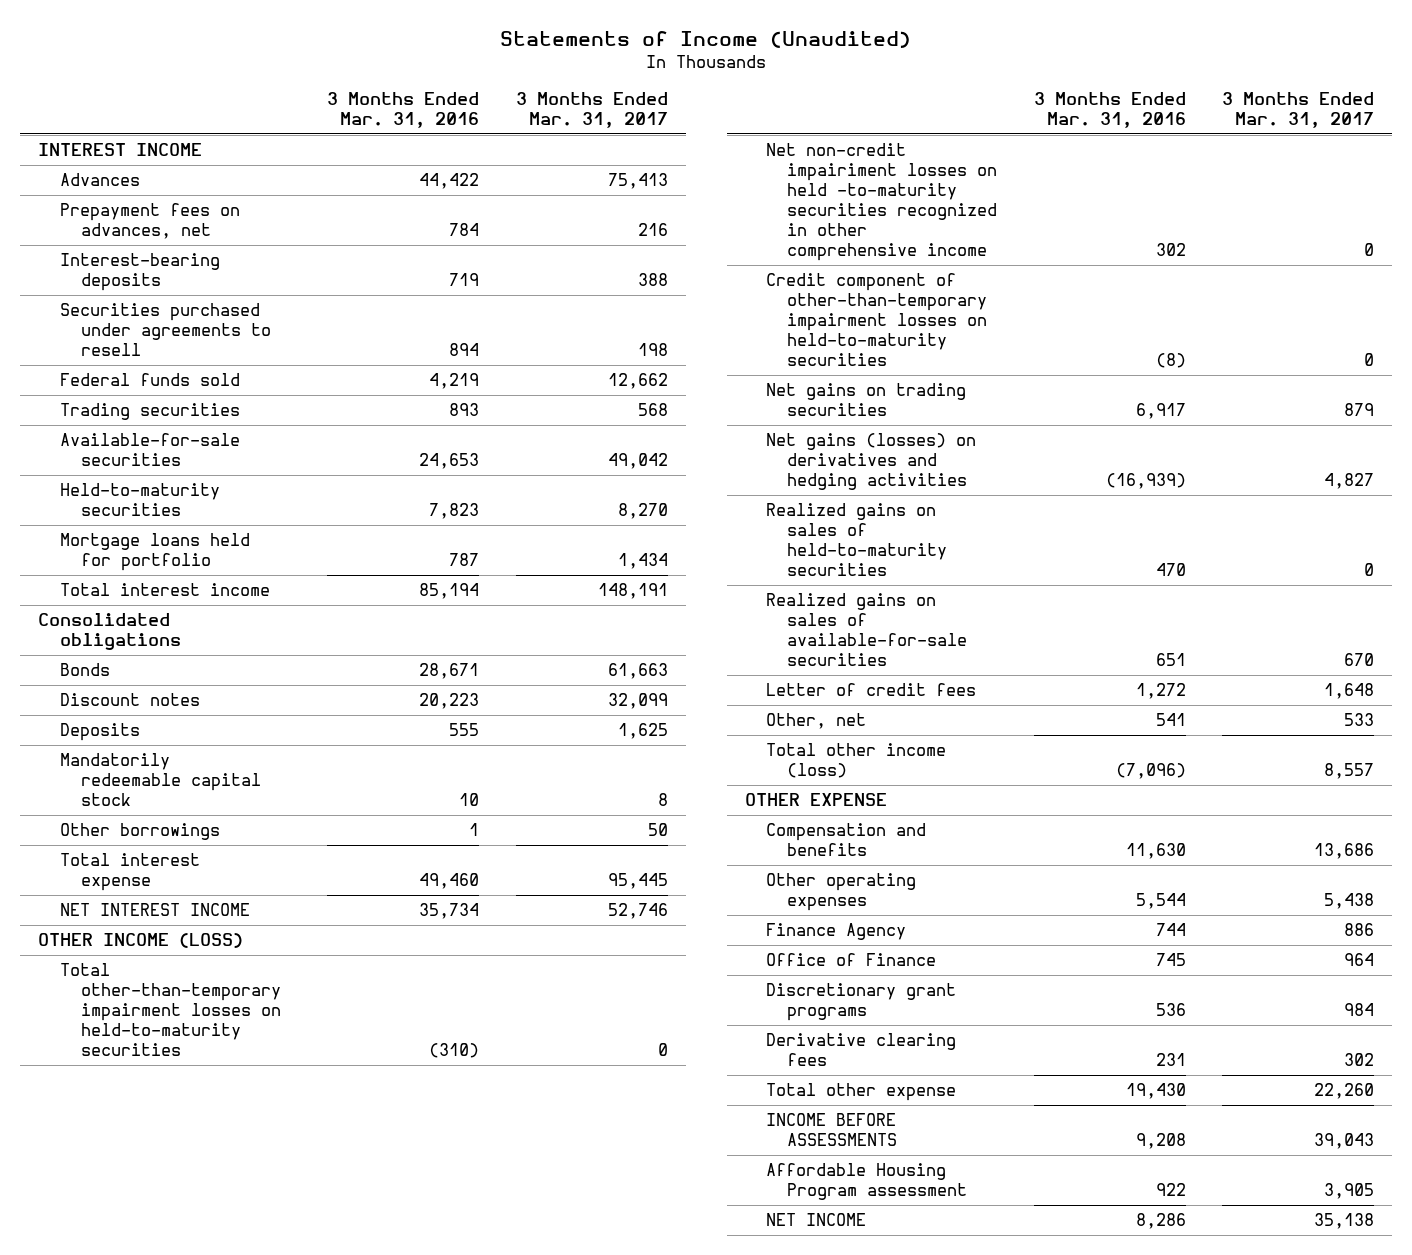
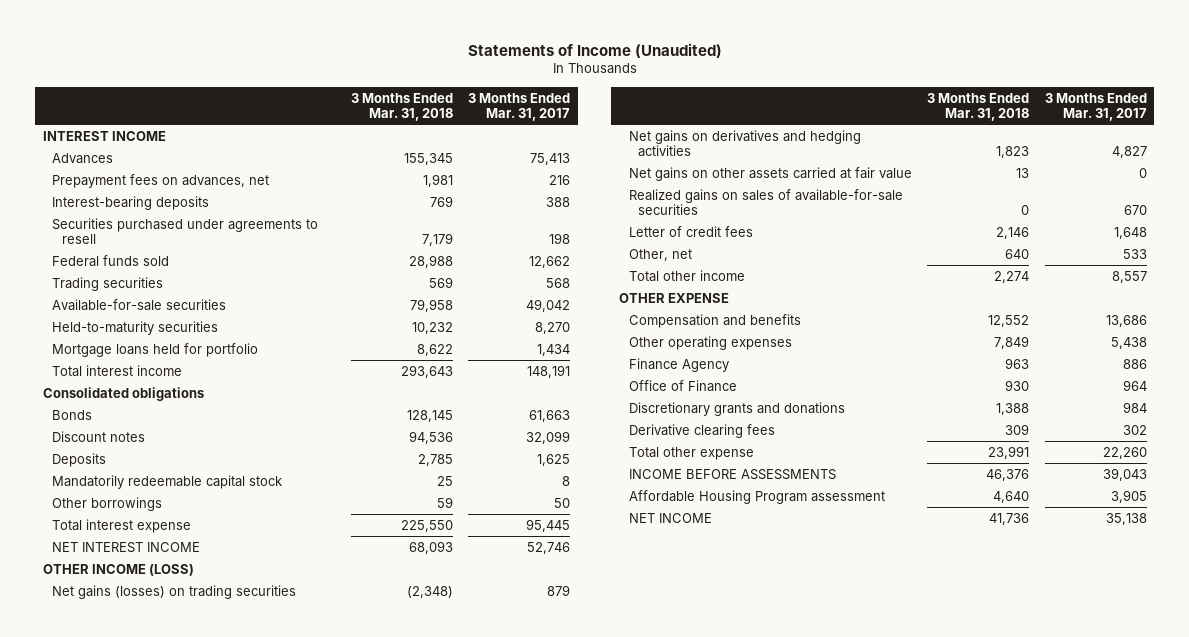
- | 3 Months Ended Mar. 31, 2016 | 3 Months Ended Mar. 31, 2017
+ | 3 Months Ended Mar. 31, 2018 | 3 Months Ended Mar. 31, 2017
- Total other-than-temporary impairment losses on held-to-maturity securities | (310) | 0
- Net non-credit impairiment losses on held -to-maturity securities recognized in other comprehensive income | 302 | 0
- Credit component of other-than-temporary impairment losses on held-to-maturity securities | (8) | 0
- Net gains on trading securities | 6,917 | 879
- Net gains (losses) on derivatives and hedging activities | (16,939) | 4,827
- Realized gains on sales of held-to-maturity securities | 470 | 0
+ Net gains (losses) on trading securities | (2,348) | 879
+ Net gains on derivatives and hedging activities | 1,823 | 4,827
+ Net gains on other assets carried at fair value | 13 | 0
- Total other income (loss) | (7,096) | 8,557
+ Total other income | 2,274 | 8,557
- Discretionary grant programs | 536 | 984
+ Discretionary grants and donations | 1,388 | 984

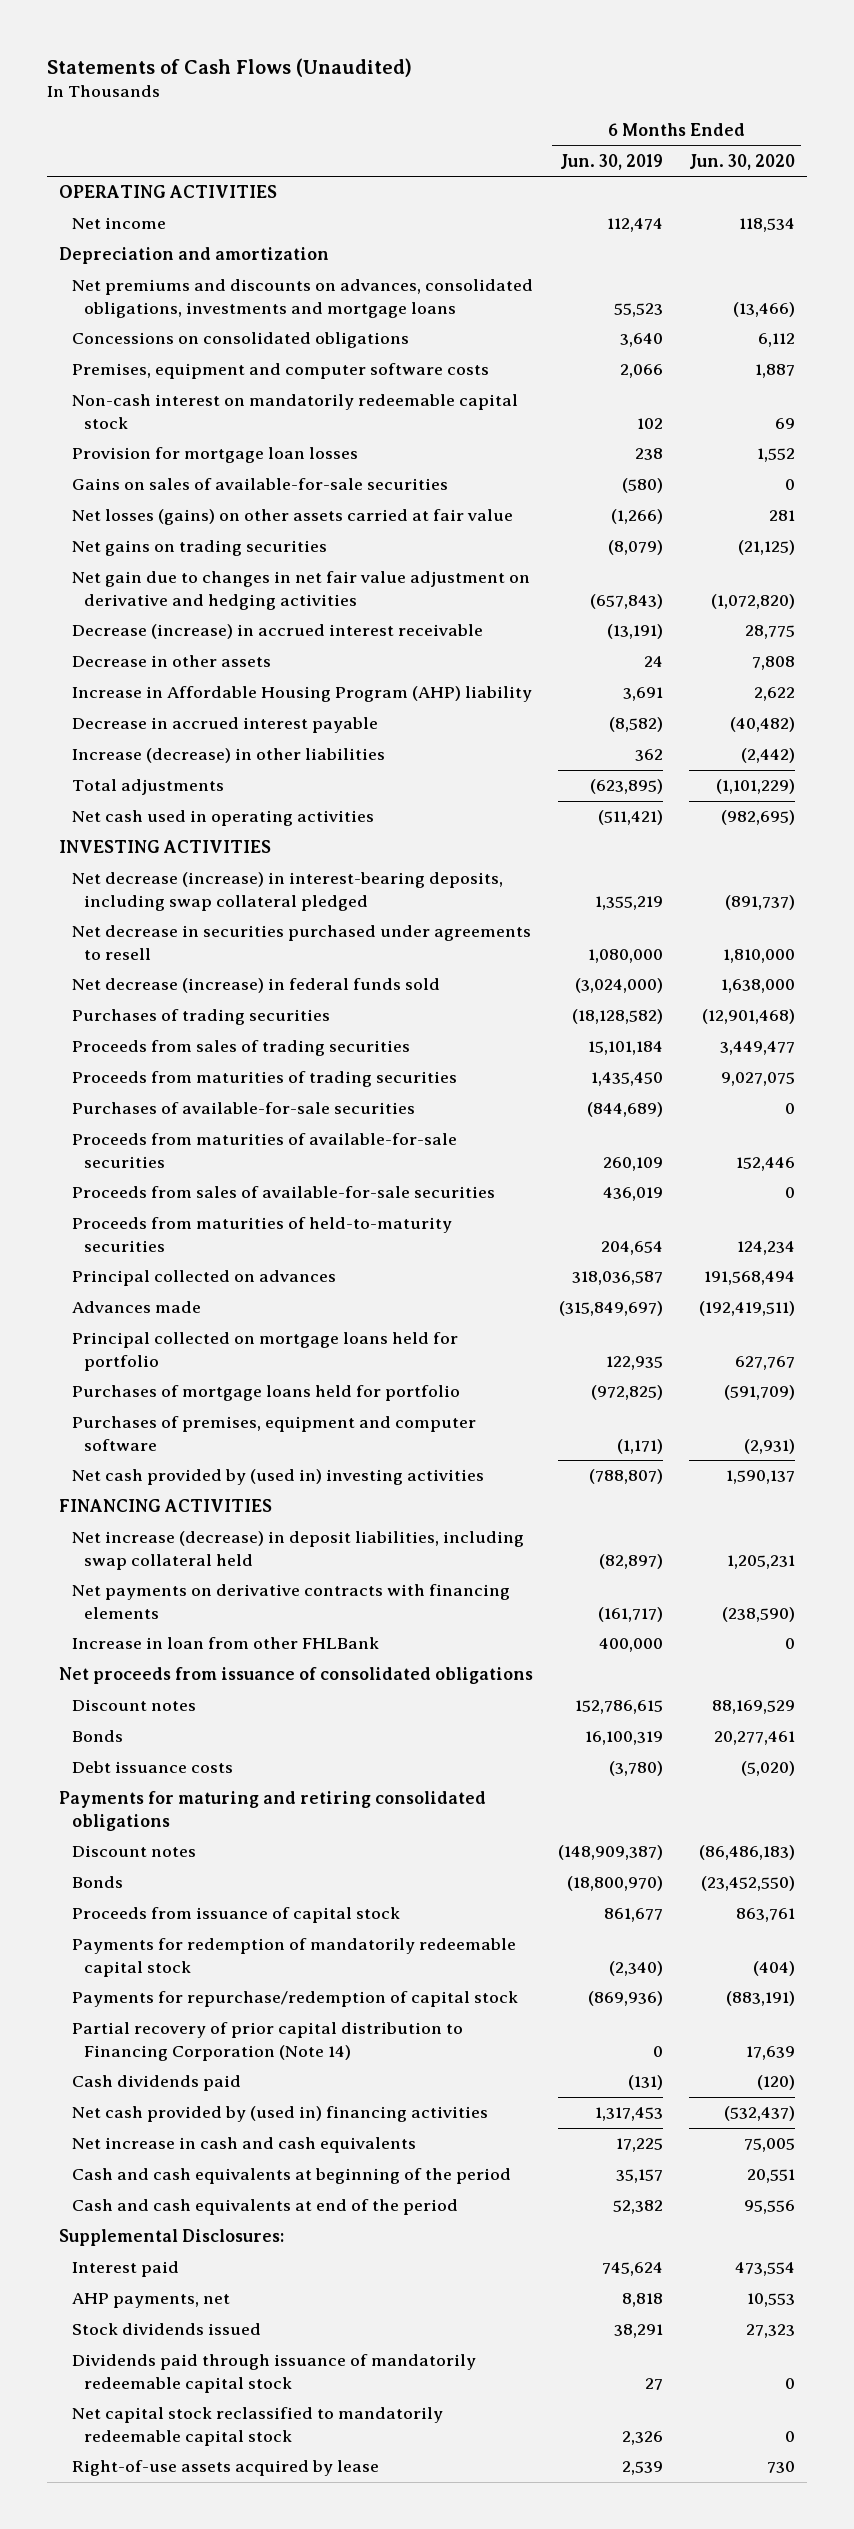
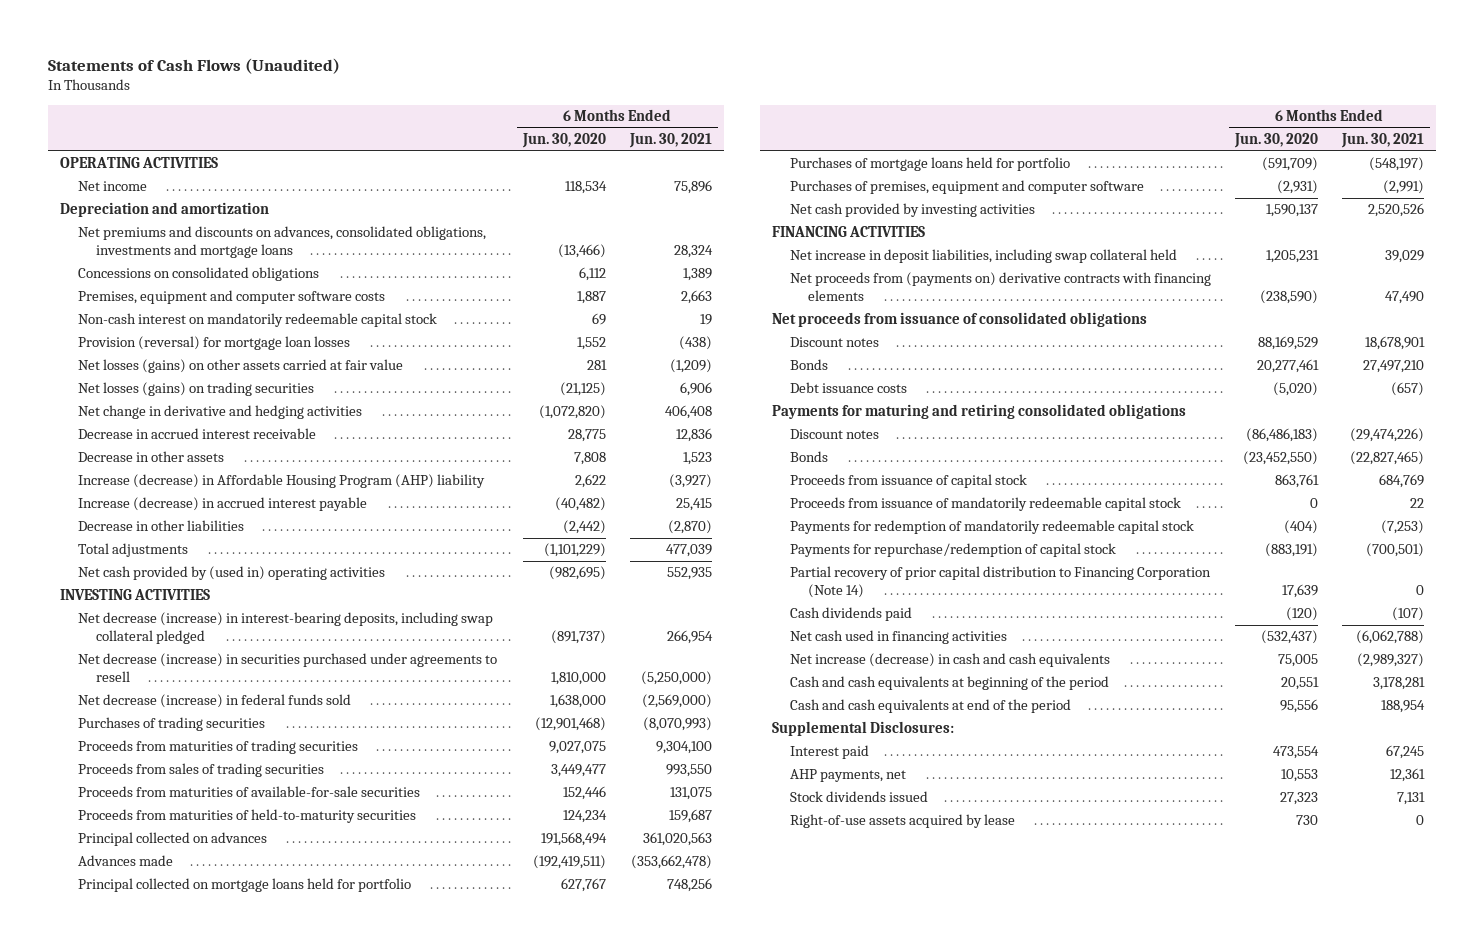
- | 6 Months Ended Jun. 30, 2019 | 6 Months Ended Jun. 30, 2020
+ | 6 Months Ended Jun. 30, 2020 | 6 Months Ended Jun. 30, 2021
- Provision for mortgage loan losses | 238 | 1,552
- Gains on sales of available-for-sale securities | (580) | 0
+ Provision (reversal) for mortgage loan losses | 1,552 | (438)
- Net gains on trading securities | (8,079) | (21,125)
- Net gain due to changes in net fair value adjustment on derivative and hedging activities | (657,843) | (1,072,820)
- Decrease (increase) in accrued interest receivable | (13,191) | 28,775
+ Net losses (gains) on trading securities | (21,125) | 6,906
+ Net change in derivative and hedging activities | (1,072,820) | 406,408
+ Decrease in accrued interest receivable | 28,775 | 12,836
- Increase in Affordable Housing Program (AHP) liability | 3,691 | 2,622
- Decrease in accrued interest payable | (8,582) | (40,482)
- Increase (decrease) in other liabilities | 362 | (2,442)
+ Increase (decrease) in Affordable Housing Program (AHP) liability | 2,622 | (3,927)
+ Increase (decrease) in accrued interest payable | (40,482) | 25,415
+ Decrease in other liabilities | (2,442) | (2,870)
- Net cash used in operating activities | (511,421) | (982,695)
+ Net cash provided by (used in) operating activities | (982,695) | 552,935
- Net decrease in securities purchased under agreements to resell | 1,080,000 | 1,810,000
+ Net decrease (increase) in securities purchased under agreements to resell | 1,810,000 | (5,250,000)
- Purchases of available-for-sale securities | (844,689) | 0
moved down: Proceeds from sales of trading securities | 3,449,477 | 993,550
- Proceeds from sales of available-for-sale securities | 436,019 | 0
- Net cash provided by (used in) investing activities | (788,807) | 1,590,137
+ Net cash provided by investing activities | 1,590,137 | 2,520,526
- Net increase (decrease) in deposit liabilities, including swap collateral held | (82,897) | 1,205,231
- Net payments on derivative contracts with financing elements | (161,717) | (238,590)
- Increase in loan from other FHLBank | 400,000 | 0
+ Net increase in deposit liabilities, including swap collateral held | 1,205,231 | 39,029
+ Net proceeds from (payments on) derivative contracts with financing elements | (238,590) | 47,490
+ Proceeds from issuance of mandatorily redeemable capital stock | 0 | 22
- Net cash provided by (used in) financing activities | 1,317,453 | (532,437)
- Net increase in cash and cash equivalents | 17,225 | 75,005
+ Net cash used in financing activities | (532,437) | (6,062,788)
+ Net increase (decrease) in cash and cash equivalents | 75,005 | (2,989,327)
- Dividends paid through issuance of mandatorily redeemable capital stock | 27 | 0
- Net capital stock reclassified to mandatorily redeemable capital stock | 2,326 | 0

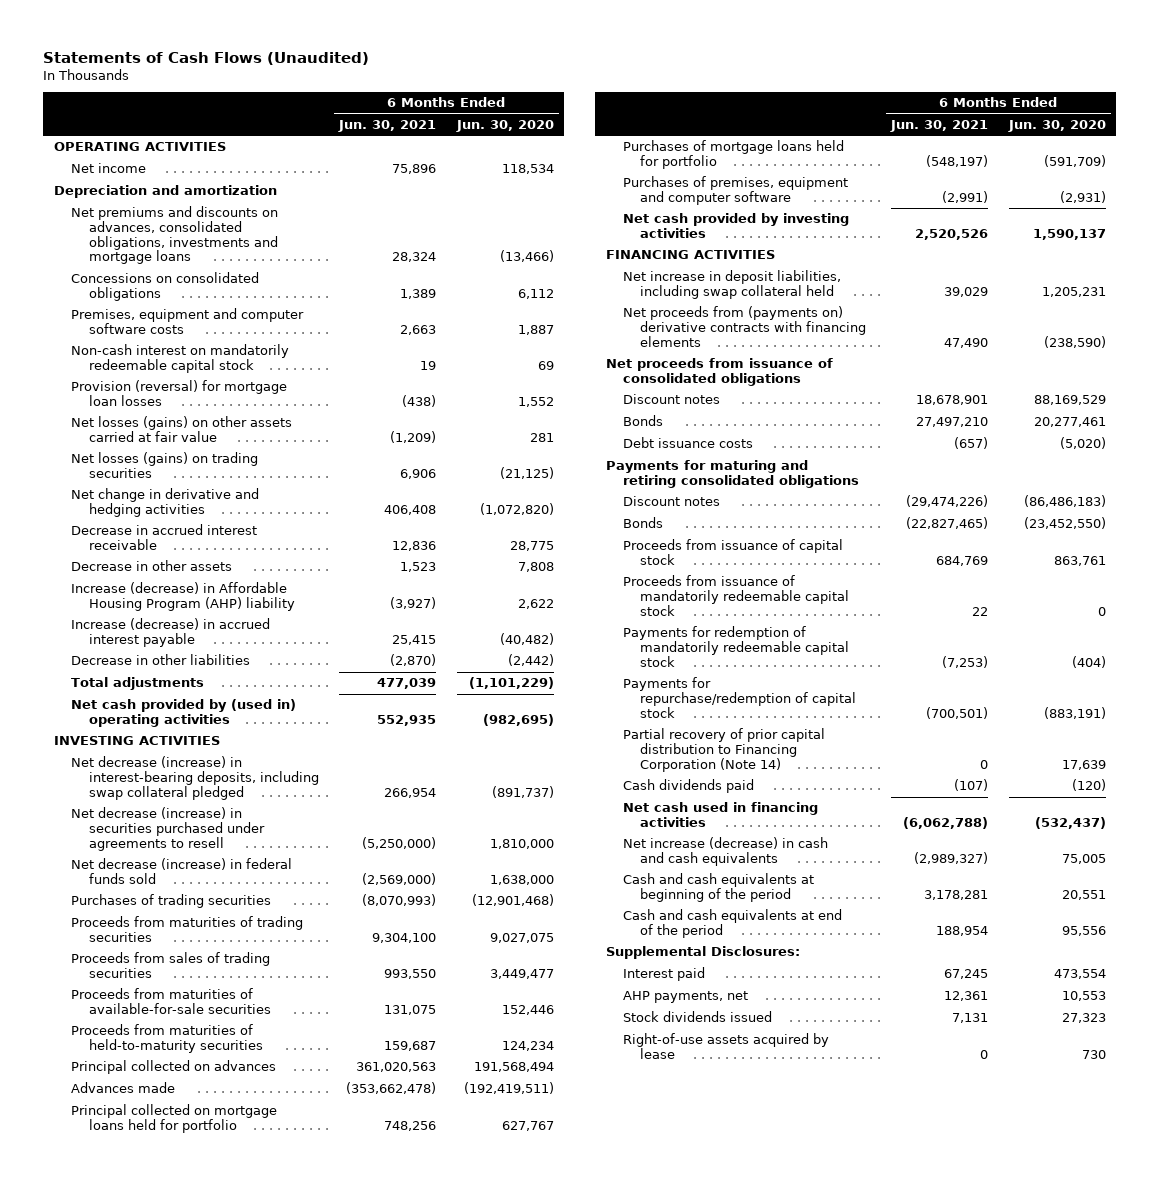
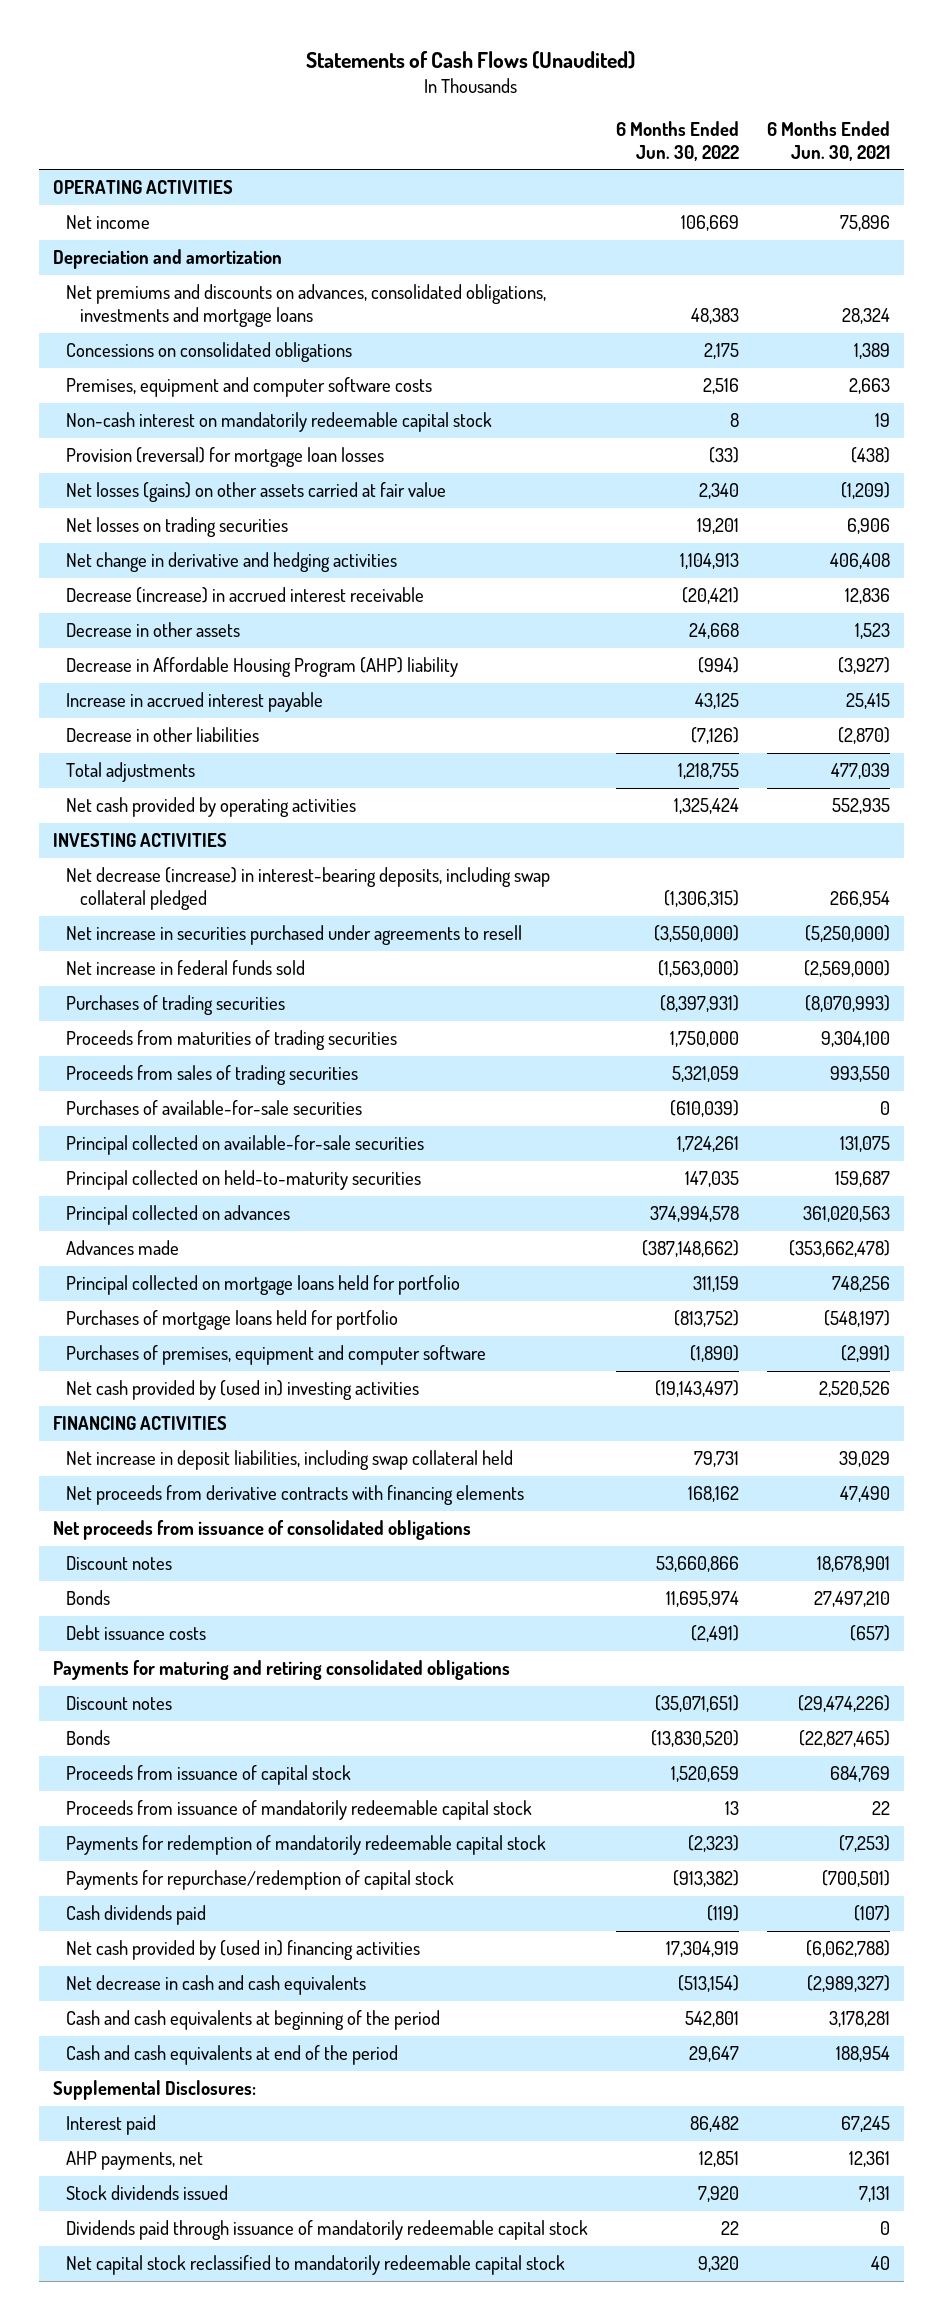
- | 6 Months Ended Jun. 30, 2021 | 6 Months Ended Jun. 30, 2020
+ | 6 Months Ended Jun. 30, 2022 | 6 Months Ended Jun. 30, 2021
- Net losses (gains) on trading securities | 6,906 | (21,125)
+ Net losses on trading securities | 19,201 | 6,906
- Decrease in accrued interest receivable | 12,836 | 28,775
+ Decrease (increase) in accrued interest receivable | (20,421) | 12,836
- Increase (decrease) in Affordable Housing Program (AHP) liability | (3,927) | 2,622
- Increase (decrease) in accrued interest payable | 25,415 | (40,482)
+ Decrease in Affordable Housing Program (AHP) liability | (994) | (3,927)
+ Increase in accrued interest payable | 43,125 | 25,415
- Net cash provided by (used in) operating activities | 552,935 | (982,695)
+ Net cash provided by operating activities | 1,325,424 | 552,935
- Net decrease (increase) in securities purchased under agreements to resell | (5,250,000) | 1,810,000
- Net decrease (increase) in federal funds sold | (2,569,000) | 1,638,000
+ Net increase in securities purchased under agreements to resell | (3,550,000) | (5,250,000)
+ Net increase in federal funds sold | (1,563,000) | (2,569,000)
- Proceeds from maturities of available-for-sale securities | 131,075 | 152,446
- Proceeds from maturities of held-to-maturity securities | 159,687 | 124,234
+ Purchases of available-for-sale securities | (610,039) | 0
+ Principal collected on available-for-sale securities | 1,724,261 | 131,075
+ Principal collected on held-to-maturity securities | 147,035 | 159,687
- Net cash provided by investing activities | 2,520,526 | 1,590,137
+ Net cash provided by (used in) investing activities | (19,143,497) | 2,520,526
- Net proceeds from (payments on) derivative contracts with financing elements | 47,490 | (238,590)
+ Net proceeds from derivative contracts with financing elements | 168,162 | 47,490
- Partial recovery of prior capital distribution to Financing Corporation (Note 14) | 0 | 17,639
- Net cash used in financing activities | (6,062,788) | (532,437)
- Net increase (decrease) in cash and cash equivalents | (2,989,327) | 75,005
+ Net cash provided by (used in) financing activities | 17,304,919 | (6,062,788)
+ Net decrease in cash and cash equivalents | (513,154) | (2,989,327)
- Right-of-use assets acquired by lease | 0 | 730
+ Dividends paid through issuance of mandatorily redeemable capital stock | 22 | 0
+ Net capital stock reclassified to mandatorily redeemable capital stock | 9,320 | 40

